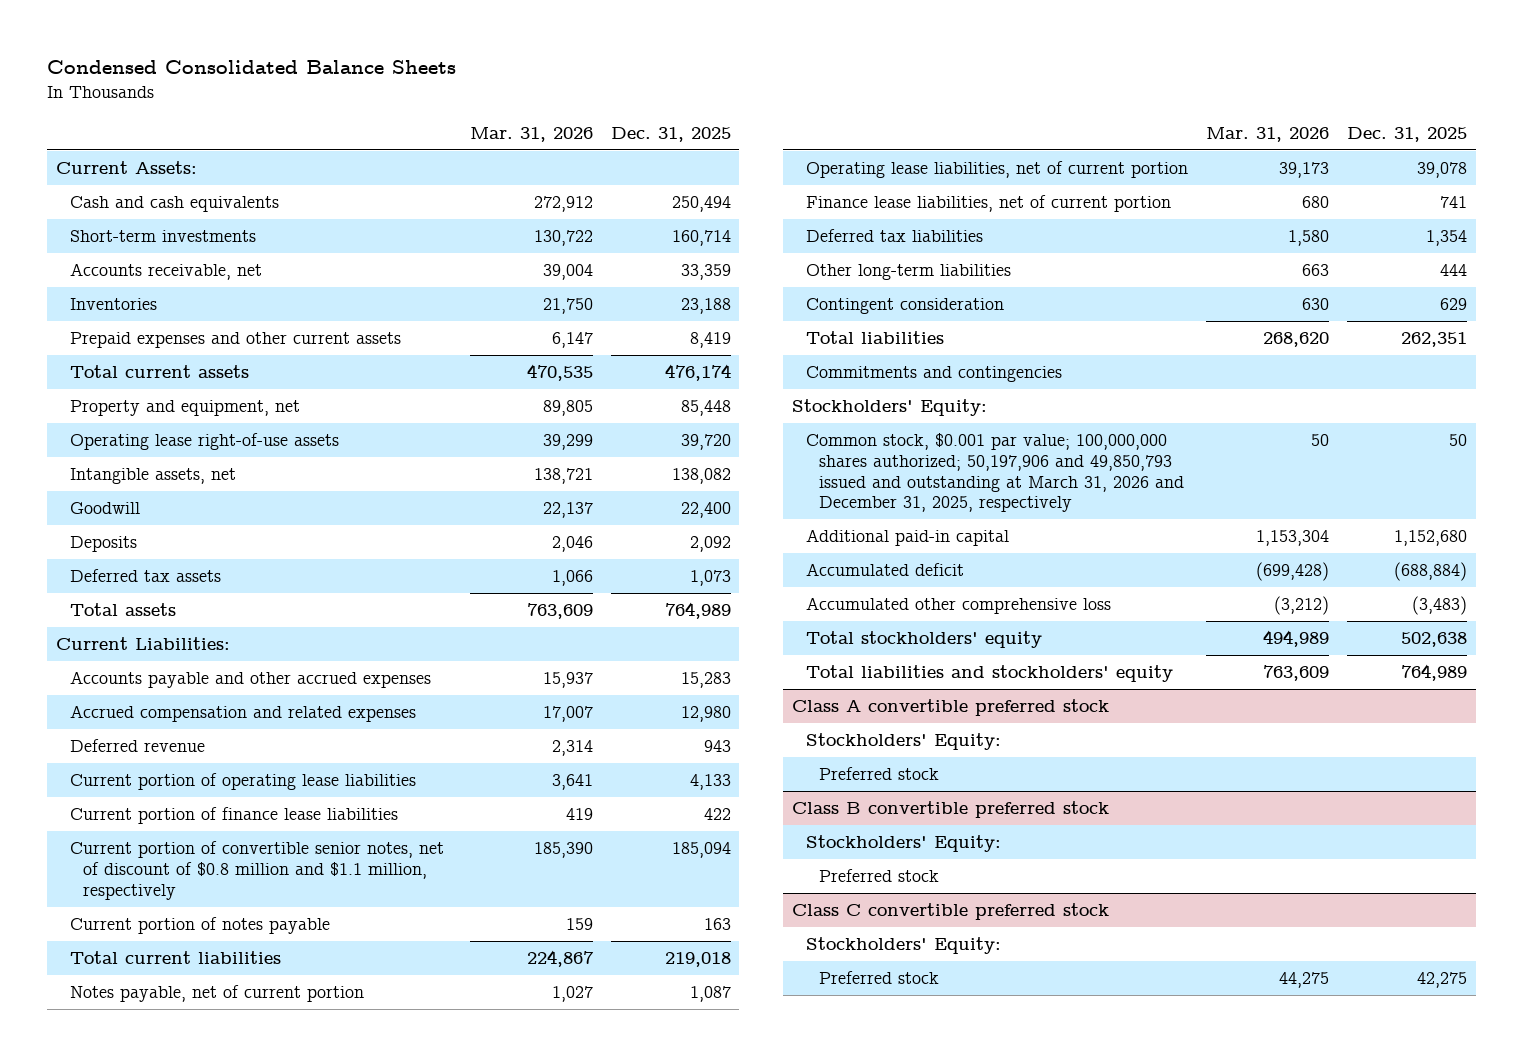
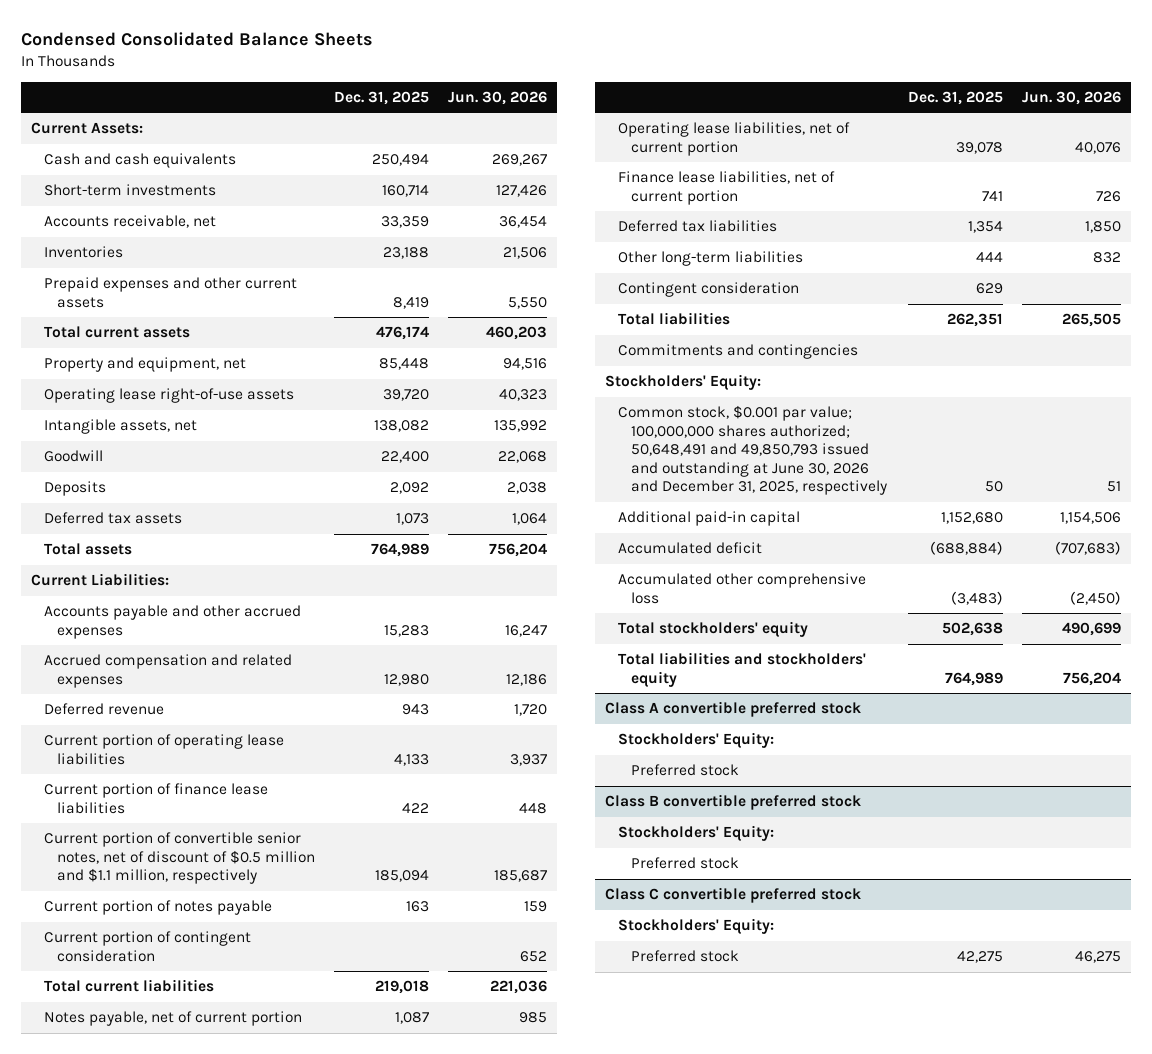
- | Mar. 31, 2026 | Dec. 31, 2025
+ | Dec. 31, 2025 | Jun. 30, 2026
- Current portion of convertible senior notes, net of discount of $0.8 million and $1.1 million, respectively | 185,390 | 185,094
+ Current portion of convertible senior notes, net of discount of $0.5 million and $1.1 million, respectively | 185,094 | 185,687
+ Current portion of contingent consideration | | 652
- Common stock, $0.001 par value; 100,000,000 shares authorized; 50,197,906 and 49,850,793 issued and outstanding at March 31, 2026 and December 31, 2025, respectively | 50 | 50
+ Common stock, $0.001 par value; 100,000,000 shares authorized; 50,648,491 and 49,850,793 issued and outstanding at June 30, 2026 and December 31, 2025, respectively | 50 | 51

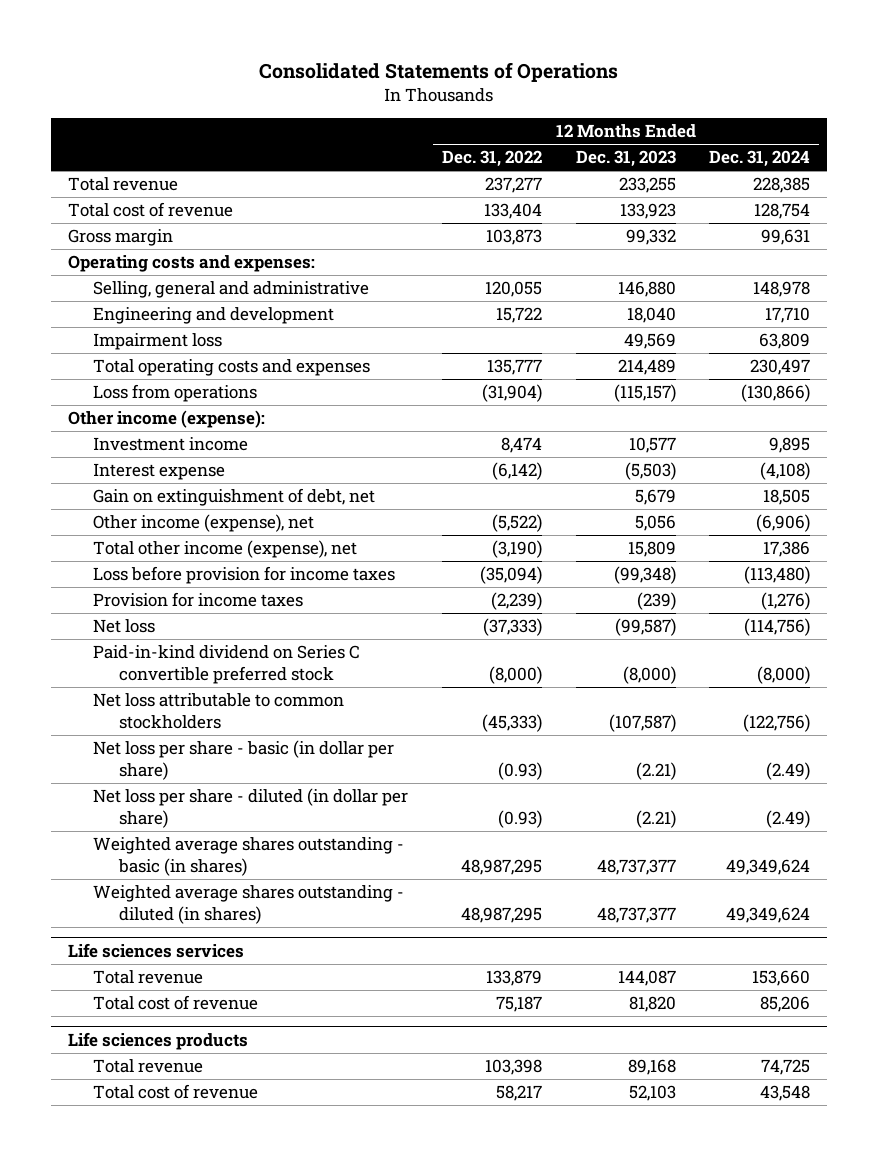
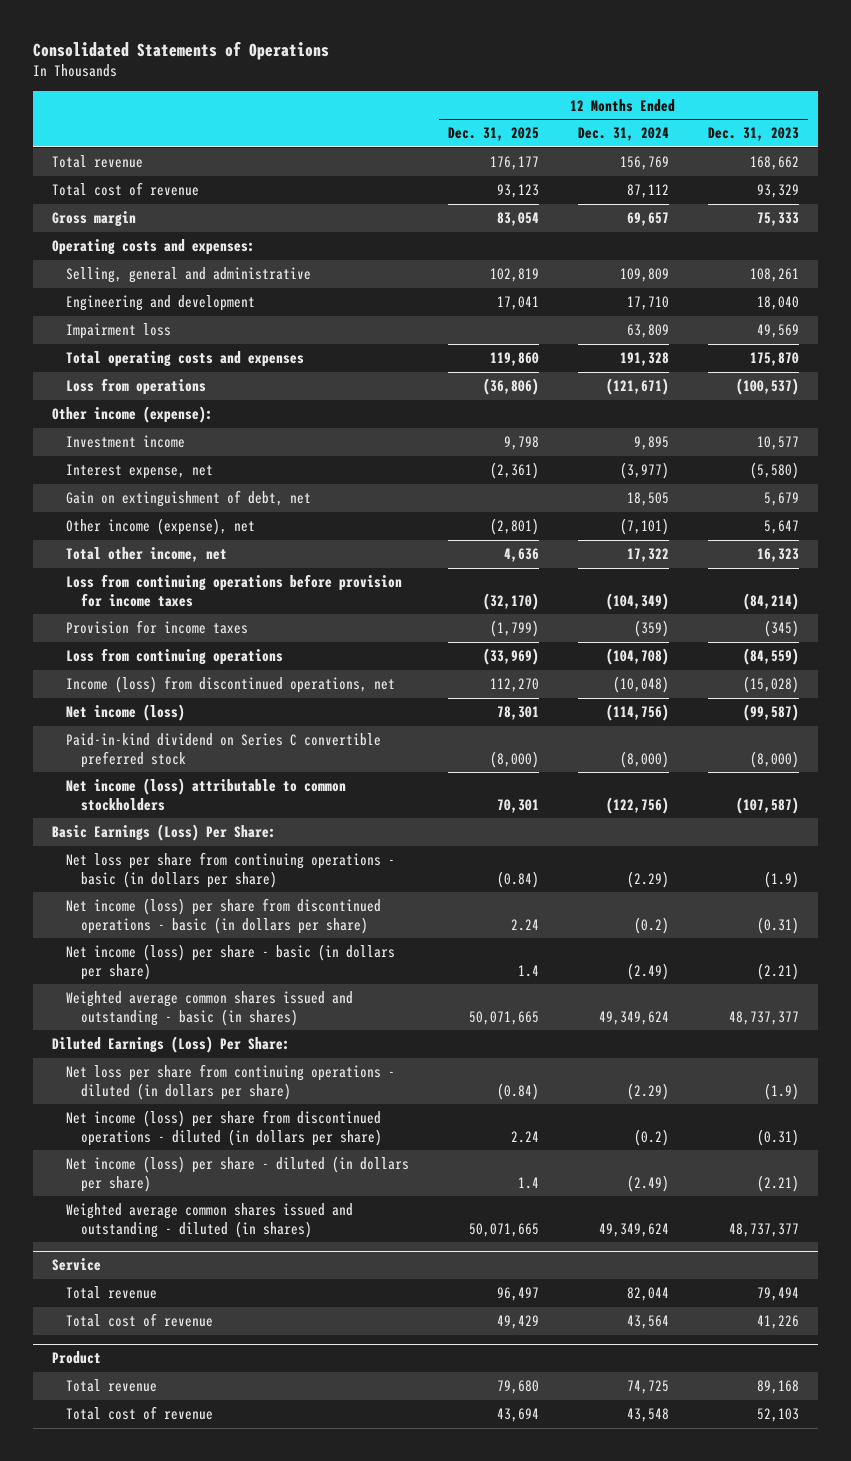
- | 12 Months Ended Dec. 31, 2022 | 12 Months Ended Dec. 31, 2023 | 12 Months Ended Dec. 31, 2024
+ | 12 Months Ended Dec. 31, 2025 | 12 Months Ended Dec. 31, 2024 | 12 Months Ended Dec. 31, 2023
- Total revenue | 237,277 | 233,255 | 228,385
- Total cost of revenue | 133,404 | 133,923 | 128,754
- Gross margin | 103,873 | 99,332 | 99,631
+ Total revenue | 176,177 | 156,769 | 168,662
+ Total cost of revenue | 93,123 | 87,112 | 93,329
+ Gross margin | 83,054 | 69,657 | 75,333
- Selling, general and administrative | 120,055 | 146,880 | 148,978
+ Selling, general and administrative | 102,819 | 109,809 | 108,261
- Total operating costs and expenses | 135,777 | 214,489 | 230,497
- Loss from operations | (31,904) | (115,157) | (130,866)
+ Total operating costs and expenses | 119,860 | 191,328 | 175,870
+ Loss from operations | (36,806) | (121,671) | (100,537)
- Interest expense | (6,142) | (5,503) | (4,108)
+ Interest expense, net | (2,361) | (3,977) | (5,580)
- Other income (expense), net | (5,522) | 5,056 | (6,906)
- Total other income (expense), net | (3,190) | 15,809 | 17,386
- Loss before provision for income taxes | (35,094) | (99,348) | (113,480)
- Provision for income taxes | (2,239) | (239) | (1,276)
- Net loss | (37,333) | (99,587) | (114,756)
+ Other income (expense), net | (2,801) | (7,101) | 5,647
+ Total other income, net | 4,636 | 17,322 | 16,323
+ Loss from continuing operations before provision for income taxes | (32,170) | (104,349) | (84,214)
+ Provision for income taxes | (1,799) | (359) | (345)
+ Loss from continuing operations | (33,969) | (104,708) | (84,559)
+ Income (loss) from discontinued operations, net | 112,270 | (10,048) | (15,028)
+ Net income (loss) | 78,301 | (114,756) | (99,587)
- Net loss attributable to common stockholders | (45,333) | (107,587) | (122,756)
- Net loss per share - basic (in dollar per share) | (0.93) | (2.21) | (2.49)
- Net loss per share - diluted (in dollar per share) | (0.93) | (2.21) | (2.49)
- Weighted average shares outstanding - basic (in shares) | 48,987,295 | 48,737,377 | 49,349,624
- Weighted average shares outstanding - diluted (in shares) | 48,987,295 | 48,737,377 | 49,349,624
- Life sciences services
- Total revenue | 133,879 | 144,087 | 153,660
- Total cost of revenue | 75,187 | 81,820 | 85,206
- Life sciences products
+ Net income (loss) attributable to common stockholders | 70,301 | (122,756) | (107,587)
+ Basic Earnings (Loss) Per Share:
+ Net loss per share from continuing operations - basic (in dollars per share) | (0.84) | (2.29) | (1.9)
+ Net income (loss) per share from discontinued operations - basic (in dollars per share) | 2.24 | (0.2) | (0.31)
+ Net income (loss) per share - basic (in dollars per share) | 1.4 | (2.49) | (2.21)
+ Weighted average common shares issued and outstanding - basic (in shares) | 50,071,665 | 49,349,624 | 48,737,377
+ Diluted Earnings (Loss) Per Share:
+ Net loss per share from continuing operations - diluted (in dollars per share) | (0.84) | (2.29) | (1.9)
+ Net income (loss) per share from discontinued operations - diluted (in dollars per share) | 2.24 | (0.2) | (0.31)
+ Net income (loss) per share - diluted (in dollars per share) | 1.4 | (2.49) | (2.21)
+ Weighted average common shares issued and outstanding - diluted (in shares) | 50,071,665 | 49,349,624 | 48,737,377
+ Service
+ Total revenue | 96,497 | 82,044 | 79,494
+ Total cost of revenue | 49,429 | 43,564 | 41,226
+ Product

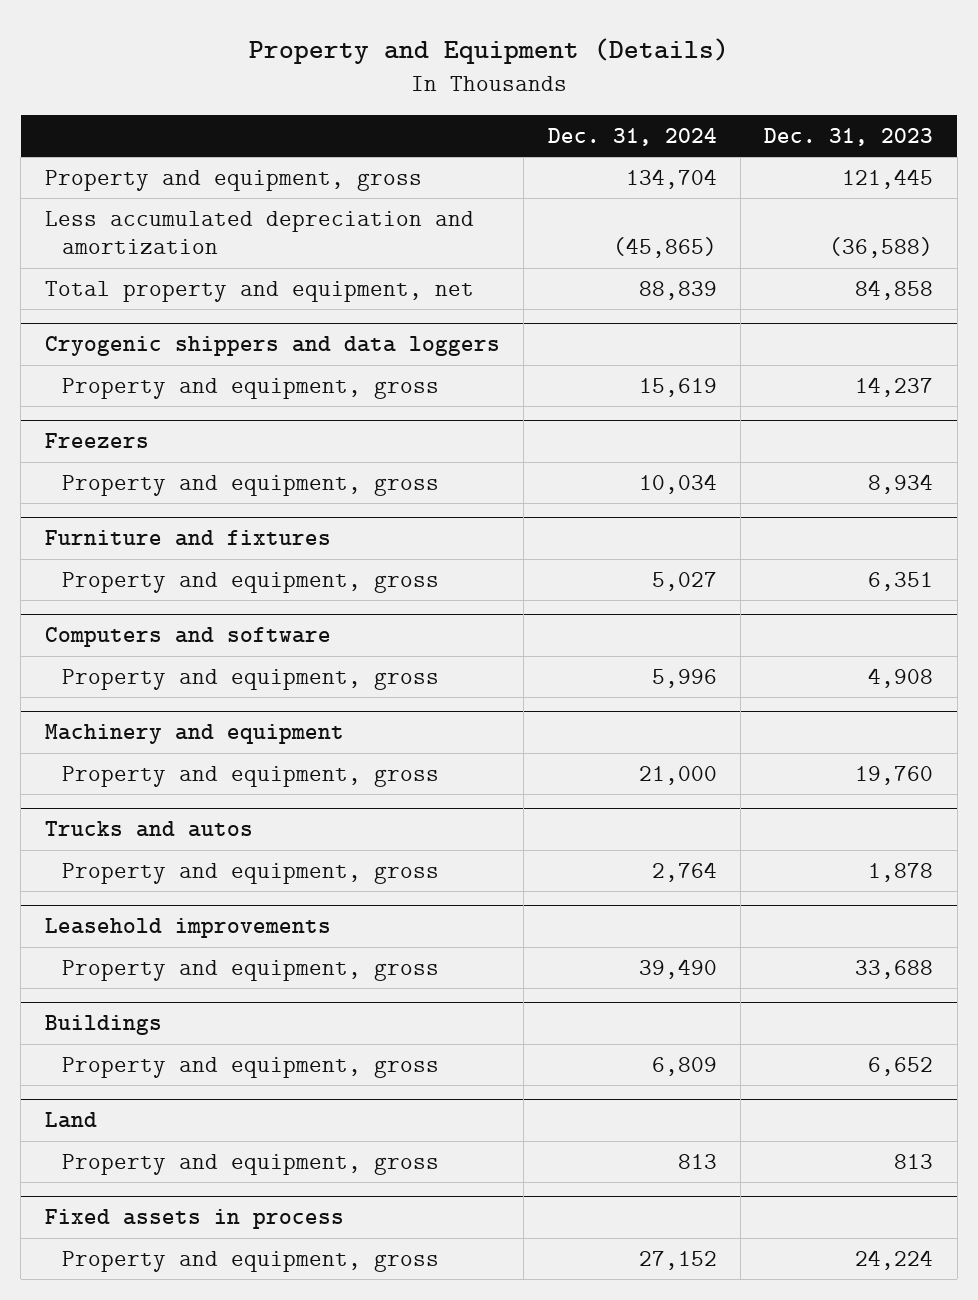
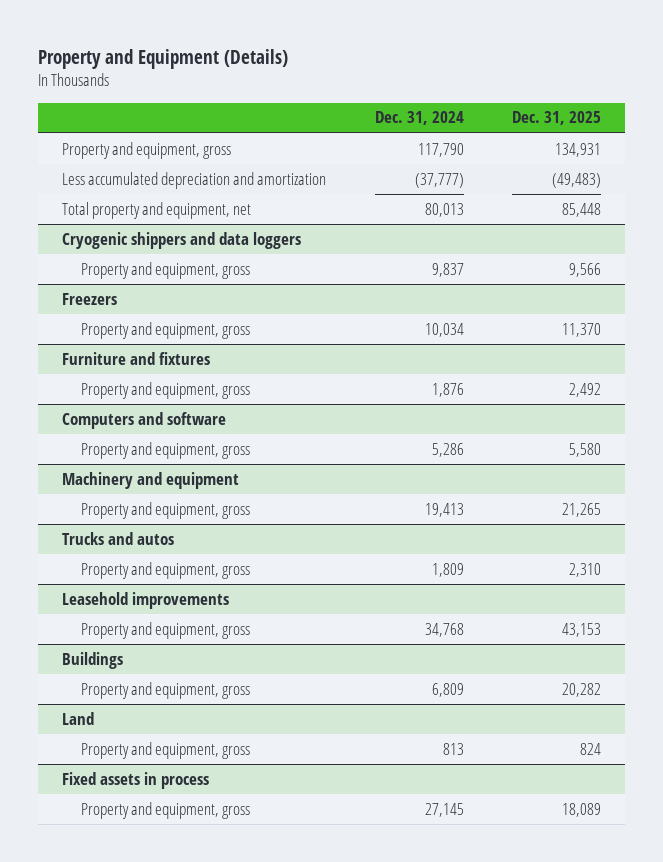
- | Dec. 31, 2024 | Dec. 31, 2023
+ | Dec. 31, 2024 | Dec. 31, 2025
- Property and equipment, gross | 134,704 | 121,445
- Less accumulated depreciation and amortization | (45,865) | (36,588)
- Total property and equipment, net | 88,839 | 84,858
+ Property and equipment, gross | 117,790 | 134,931
+ Less accumulated depreciation and amortization | (37,777) | (49,483)
+ Total property and equipment, net | 80,013 | 85,448
@ Cryogenic shippers and data loggers
- Property and equipment, gross | 15,619 | 14,237
+ Property and equipment, gross | 9,837 | 9,566
@ Furniture and fixtures
- Property and equipment, gross | 5,027 | 6,351
+ Property and equipment, gross | 1,876 | 2,492
@ Computers and software
- Property and equipment, gross | 5,996 | 4,908
+ Property and equipment, gross | 5,286 | 5,580
@ Machinery and equipment
- Property and equipment, gross | 21,000 | 19,760
+ Property and equipment, gross | 19,413 | 21,265
@ Trucks and autos
- Property and equipment, gross | 2,764 | 1,878
+ Property and equipment, gross | 1,809 | 2,310
@ Leasehold improvements
- Property and equipment, gross | 39,490 | 33,688
+ Property and equipment, gross | 34,768 | 43,153
@ Fixed assets in process
- Property and equipment, gross | 27,152 | 24,224
+ Property and equipment, gross | 27,145 | 18,089

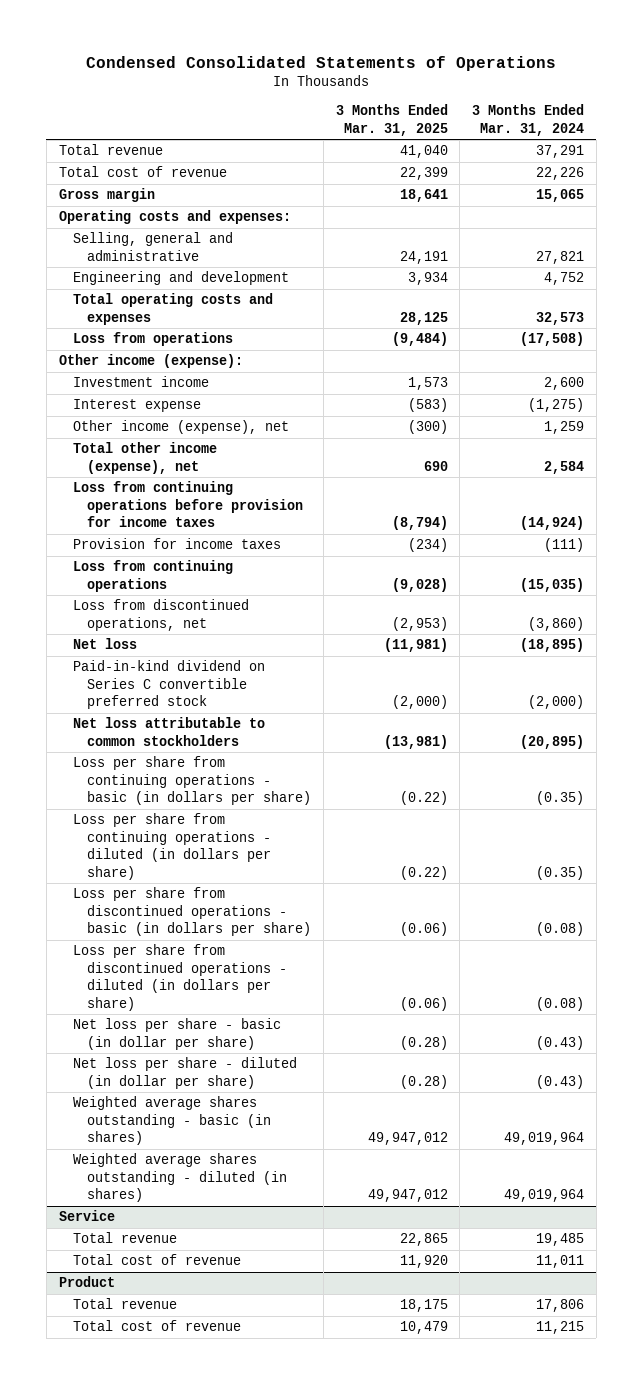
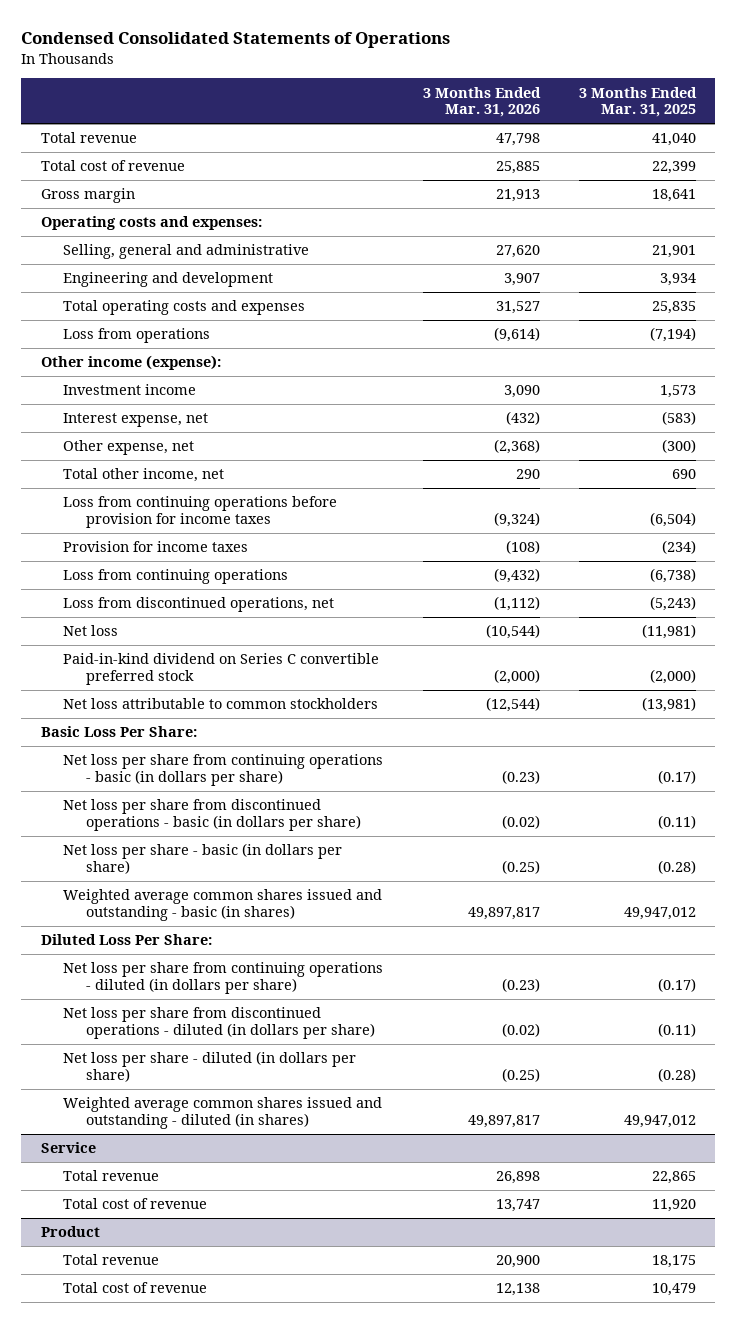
- | 3 Months Ended Mar. 31, 2025 | 3 Months Ended Mar. 31, 2024
+ | 3 Months Ended Mar. 31, 2026 | 3 Months Ended Mar. 31, 2025
- Selling, general and administrative | 24,191 | 27,821
+ Selling, general and administrative | 27,620 | 21,901
- Total operating costs and expenses | 28,125 | 32,573
- Loss from operations | (9,484) | (17,508)
+ Total operating costs and expenses | 31,527 | 25,835
+ Loss from operations | (9,614) | (7,194)
- Interest expense | (583) | (1,275)
- Other income (expense), net | (300) | 1,259
- Total other income (expense), net | 690 | 2,584
- Loss from continuing operations before provision for income taxes | (8,794) | (14,924)
+ Interest expense, net | (432) | (583)
+ Other expense, net | (2,368) | (300)
+ Total other income, net | 290 | 690
+ Loss from continuing operations before provision for income taxes | (9,324) | (6,504)
- Loss from continuing operations | (9,028) | (15,035)
- Loss from discontinued operations, net | (2,953) | (3,860)
+ Loss from continuing operations | (9,432) | (6,738)
+ Loss from discontinued operations, net | (1,112) | (5,243)
- Loss per share from continuing operations - basic (in dollars per share) | (0.22) | (0.35)
- Loss per share from continuing operations - diluted (in dollars per share) | (0.22) | (0.35)
- Loss per share from discontinued operations - basic (in dollars per share) | (0.06) | (0.08)
- Loss per share from discontinued operations - diluted (in dollars per share) | (0.06) | (0.08)
- Net loss per share - basic (in dollar per share) | (0.28) | (0.43)
- Net loss per share - diluted (in dollar per share) | (0.28) | (0.43)
- Weighted average shares outstanding - basic (in shares) | 49,947,012 | 49,019,964
- Weighted average shares outstanding - diluted (in shares) | 49,947,012 | 49,019,964
+ Basic Loss Per Share:
+ Net loss per share from continuing operations - basic (in dollars per share) | (0.23) | (0.17)
+ Net loss per share from discontinued operations - basic (in dollars per share) | (0.02) | (0.11)
+ Net loss per share - basic (in dollars per share) | (0.25) | (0.28)
+ Weighted average common shares issued and outstanding - basic (in shares) | 49,897,817 | 49,947,012
+ Diluted Loss Per Share:
+ Net loss per share from continuing operations - diluted (in dollars per share) | (0.23) | (0.17)
+ Net loss per share from discontinued operations - diluted (in dollars per share) | (0.02) | (0.11)
+ Net loss per share - diluted (in dollars per share) | (0.25) | (0.28)
+ Weighted average common shares issued and outstanding - diluted (in shares) | 49,897,817 | 49,947,012

